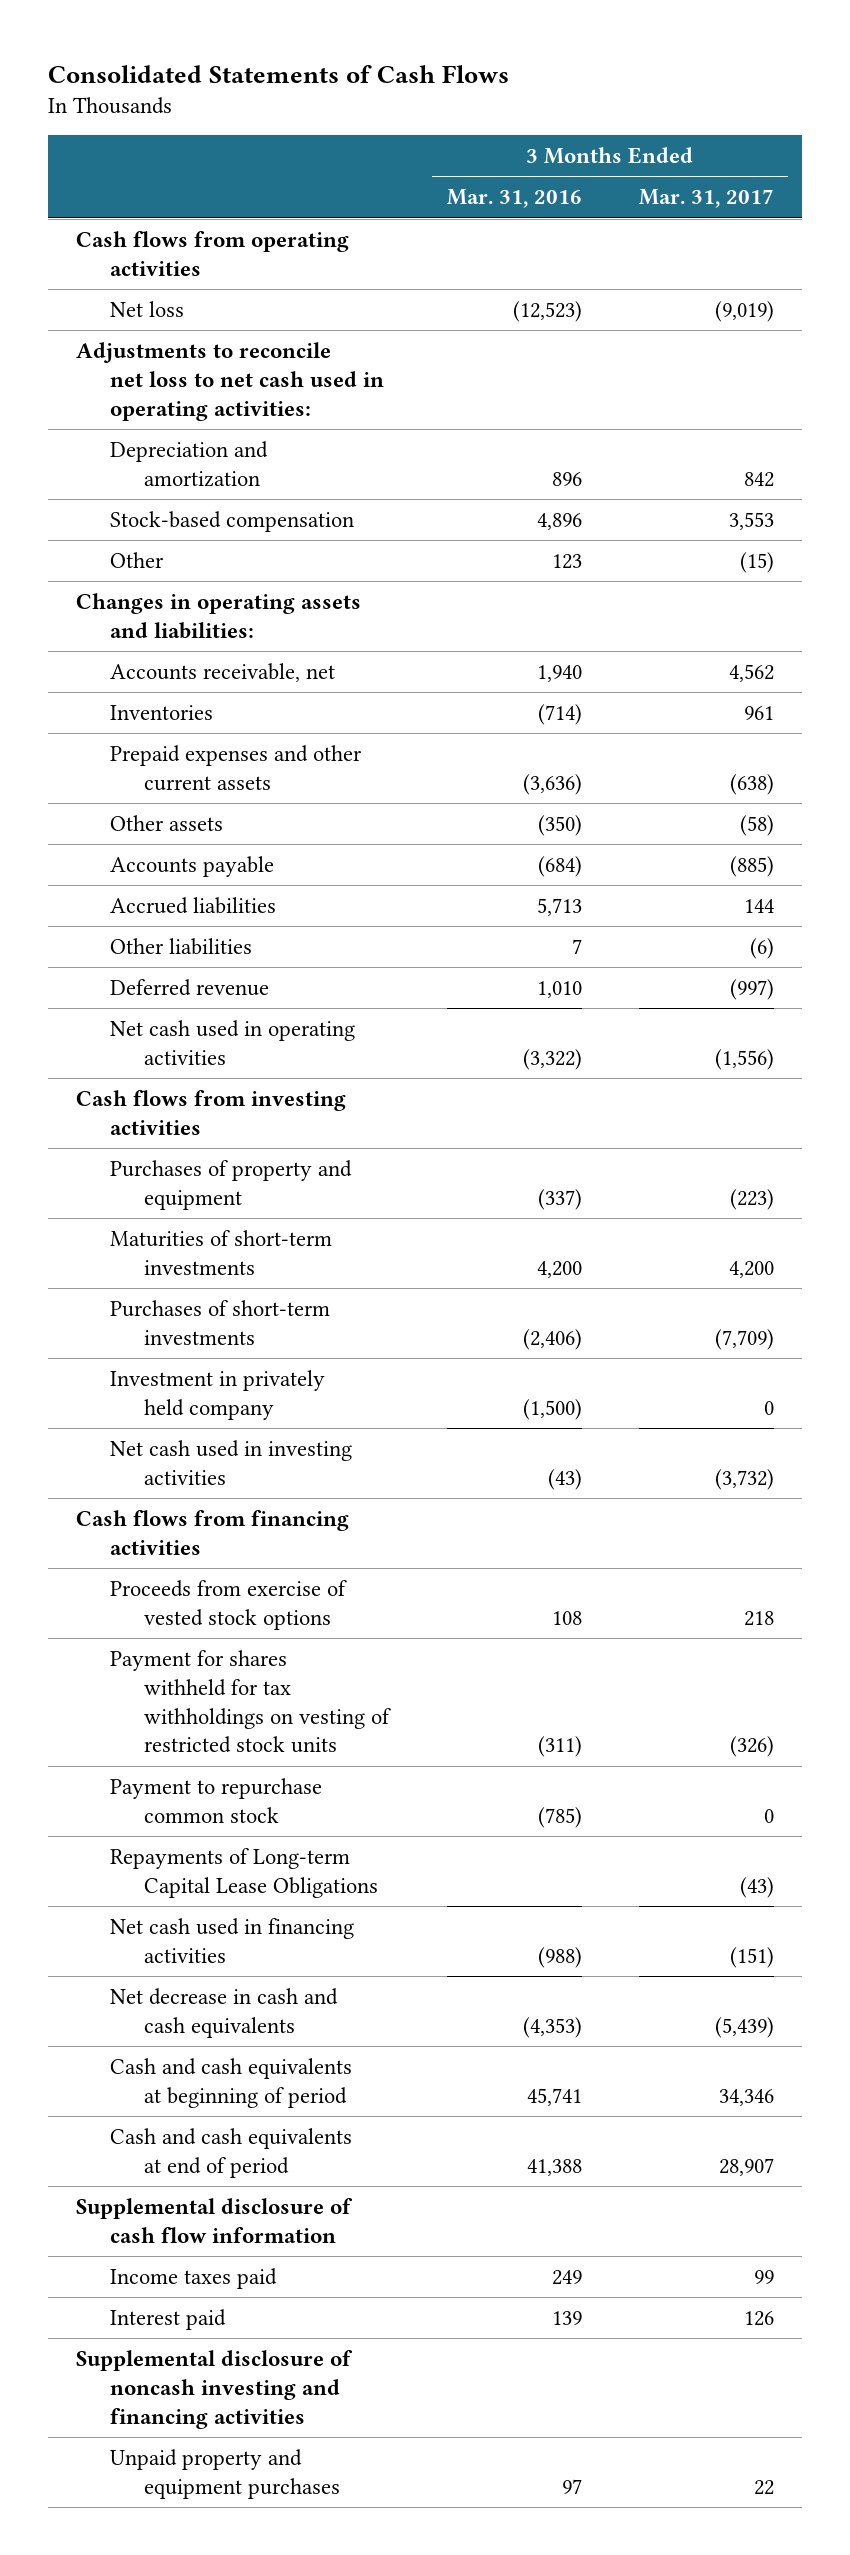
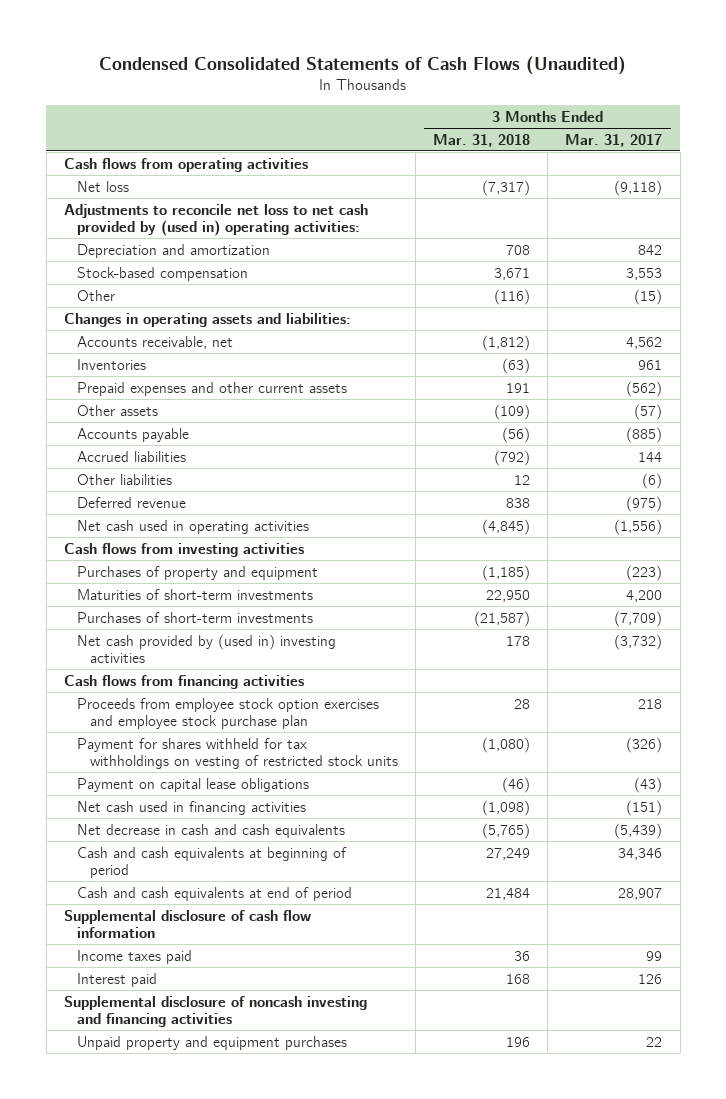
- Consolidated Statements of Cash Flows
+ Condensed Consolidated Statements of Cash Flows (Unaudited)
- | 3 Months Ended Mar. 31, 2016 | 3 Months Ended Mar. 31, 2017
+ | 3 Months Ended Mar. 31, 2018 | 3 Months Ended Mar. 31, 2017
- Net loss | (12,523) | (9,019)
- Adjustments to reconcile net loss to net cash used in operating activities:
+ Net loss | (7,317) | (9,118)
+ Adjustments to reconcile net loss to net cash provided by (used in) operating activities:
- Prepaid expenses and other current assets | (3,636) | (638)
- Other assets | (350) | (58)
+ Prepaid expenses and other current assets | 191 | (562)
+ Other assets | (109) | (57)
- Deferred revenue | 1,010 | (997)
+ Deferred revenue | 838 | (975)
- Investment in privately held company | (1,500) | 0
- Net cash used in investing activities | (43) | (3,732)
+ Net cash provided by (used in) investing activities | 178 | (3,732)
- Proceeds from exercise of vested stock options | 108 | 218
+ Proceeds from employee stock option exercises and employee stock purchase plan | 28 | 218
- Payment to repurchase common stock | (785) | 0
- Repayments of Long-term Capital Lease Obligations | | (43)
+ Payment on capital lease obligations | (46) | (43)

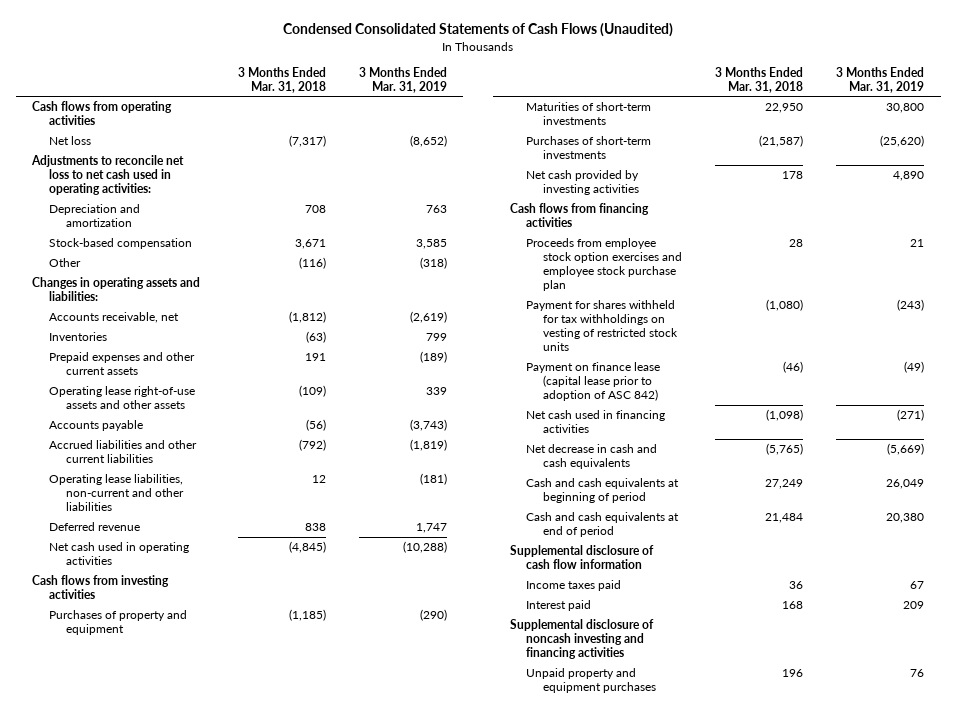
- | 3 Months Ended Mar. 31, 2018 | 3 Months Ended Mar. 31, 2017
+ | 3 Months Ended Mar. 31, 2018 | 3 Months Ended Mar. 31, 2019
- Adjustments to reconcile net loss to net cash provided by (used in) operating activities:
+ Adjustments to reconcile net loss to net cash used in operating activities:
- Other assets | (109) | (57)
+ Operating lease right-of-use assets and other assets | (109) | 339
- Accrued liabilities | (792) | 144
- Other liabilities | 12 | (6)
+ Accrued liabilities and other current liabilities | (792) | (1,819)
+ Operating lease liabilities, non-current and other liabilities | 12 | (181)
- Net cash provided by (used in) investing activities | 178 | (3,732)
+ Net cash provided by investing activities | 178 | 4,890
- Payment on capital lease obligations | (46) | (43)
+ Payment on finance lease (capital lease prior to adoption of ASC 842) | (46) | (49)

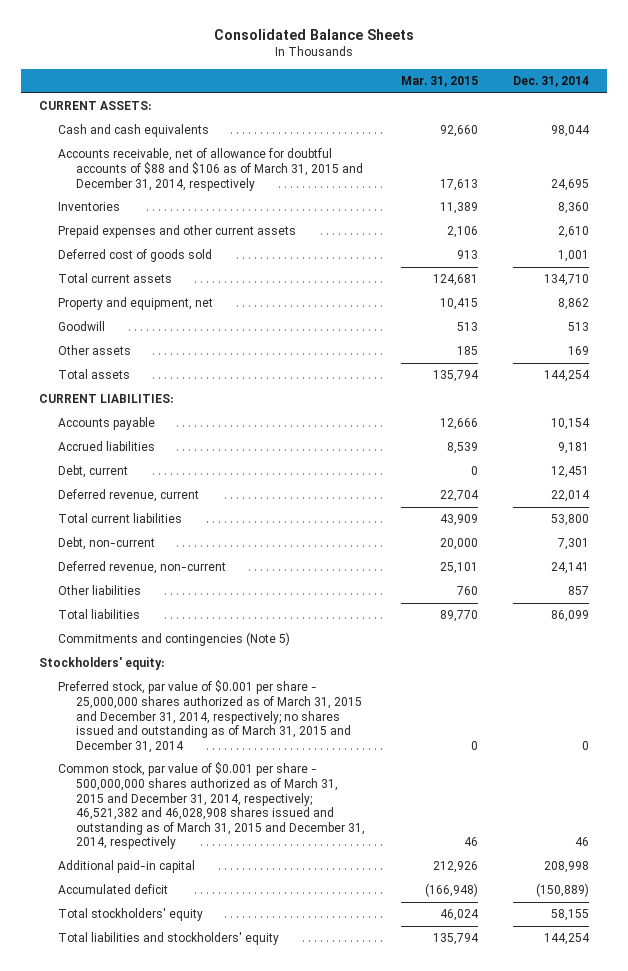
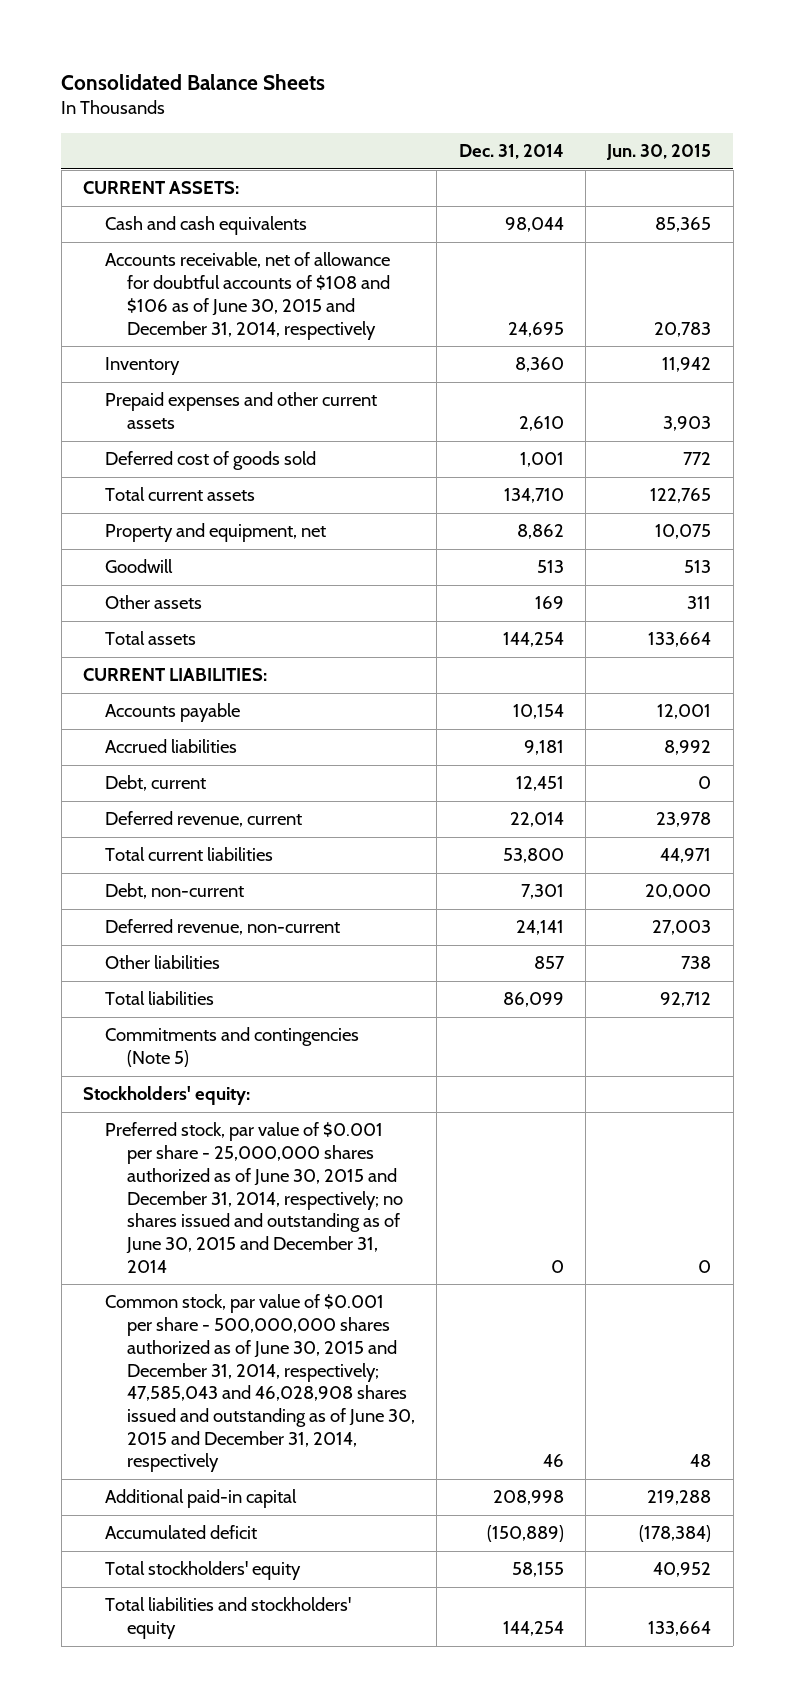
- | Mar. 31, 2015 | Dec. 31, 2014
+ | Dec. 31, 2014 | Jun. 30, 2015
- Accounts receivable, net of allowance for doubtful accounts of $88 and $106 as of March 31, 2015 and December 31, 2014, respectively | 17,613 | 24,695
- Inventories | 11,389 | 8,360
+ Accounts receivable, net of allowance for doubtful accounts of $108 and $106 as of June 30, 2015 and December 31, 2014, respectively | 24,695 | 20,783
+ Inventory | 8,360 | 11,942
- Preferred stock, par value of $0.001 per share - 25,000,000 shares authorized as of March 31, 2015 and December 31, 2014, respectively; no shares issued and outstanding as of March 31, 2015 and December 31, 2014 | 0 | 0
- Common stock, par value of $0.001 per share - 500,000,000 shares authorized as of March 31, 2015 and December 31, 2014, respectively; 46,521,382 and 46,028,908 shares issued and outstanding as of March 31, 2015 and December 31, 2014, respectively | 46 | 46
+ Preferred stock, par value of $0.001 per share - 25,000,000 shares authorized as of June 30, 2015 and December 31, 2014, respectively; no shares issued and outstanding as of June 30, 2015 and December 31, 2014 | 0 | 0
+ Common stock, par value of $0.001 per share - 500,000,000 shares authorized as of June 30, 2015 and December 31, 2014, respectively; 47,585,043 and 46,028,908 shares issued and outstanding as of June 30, 2015 and December 31, 2014, respectively | 46 | 48

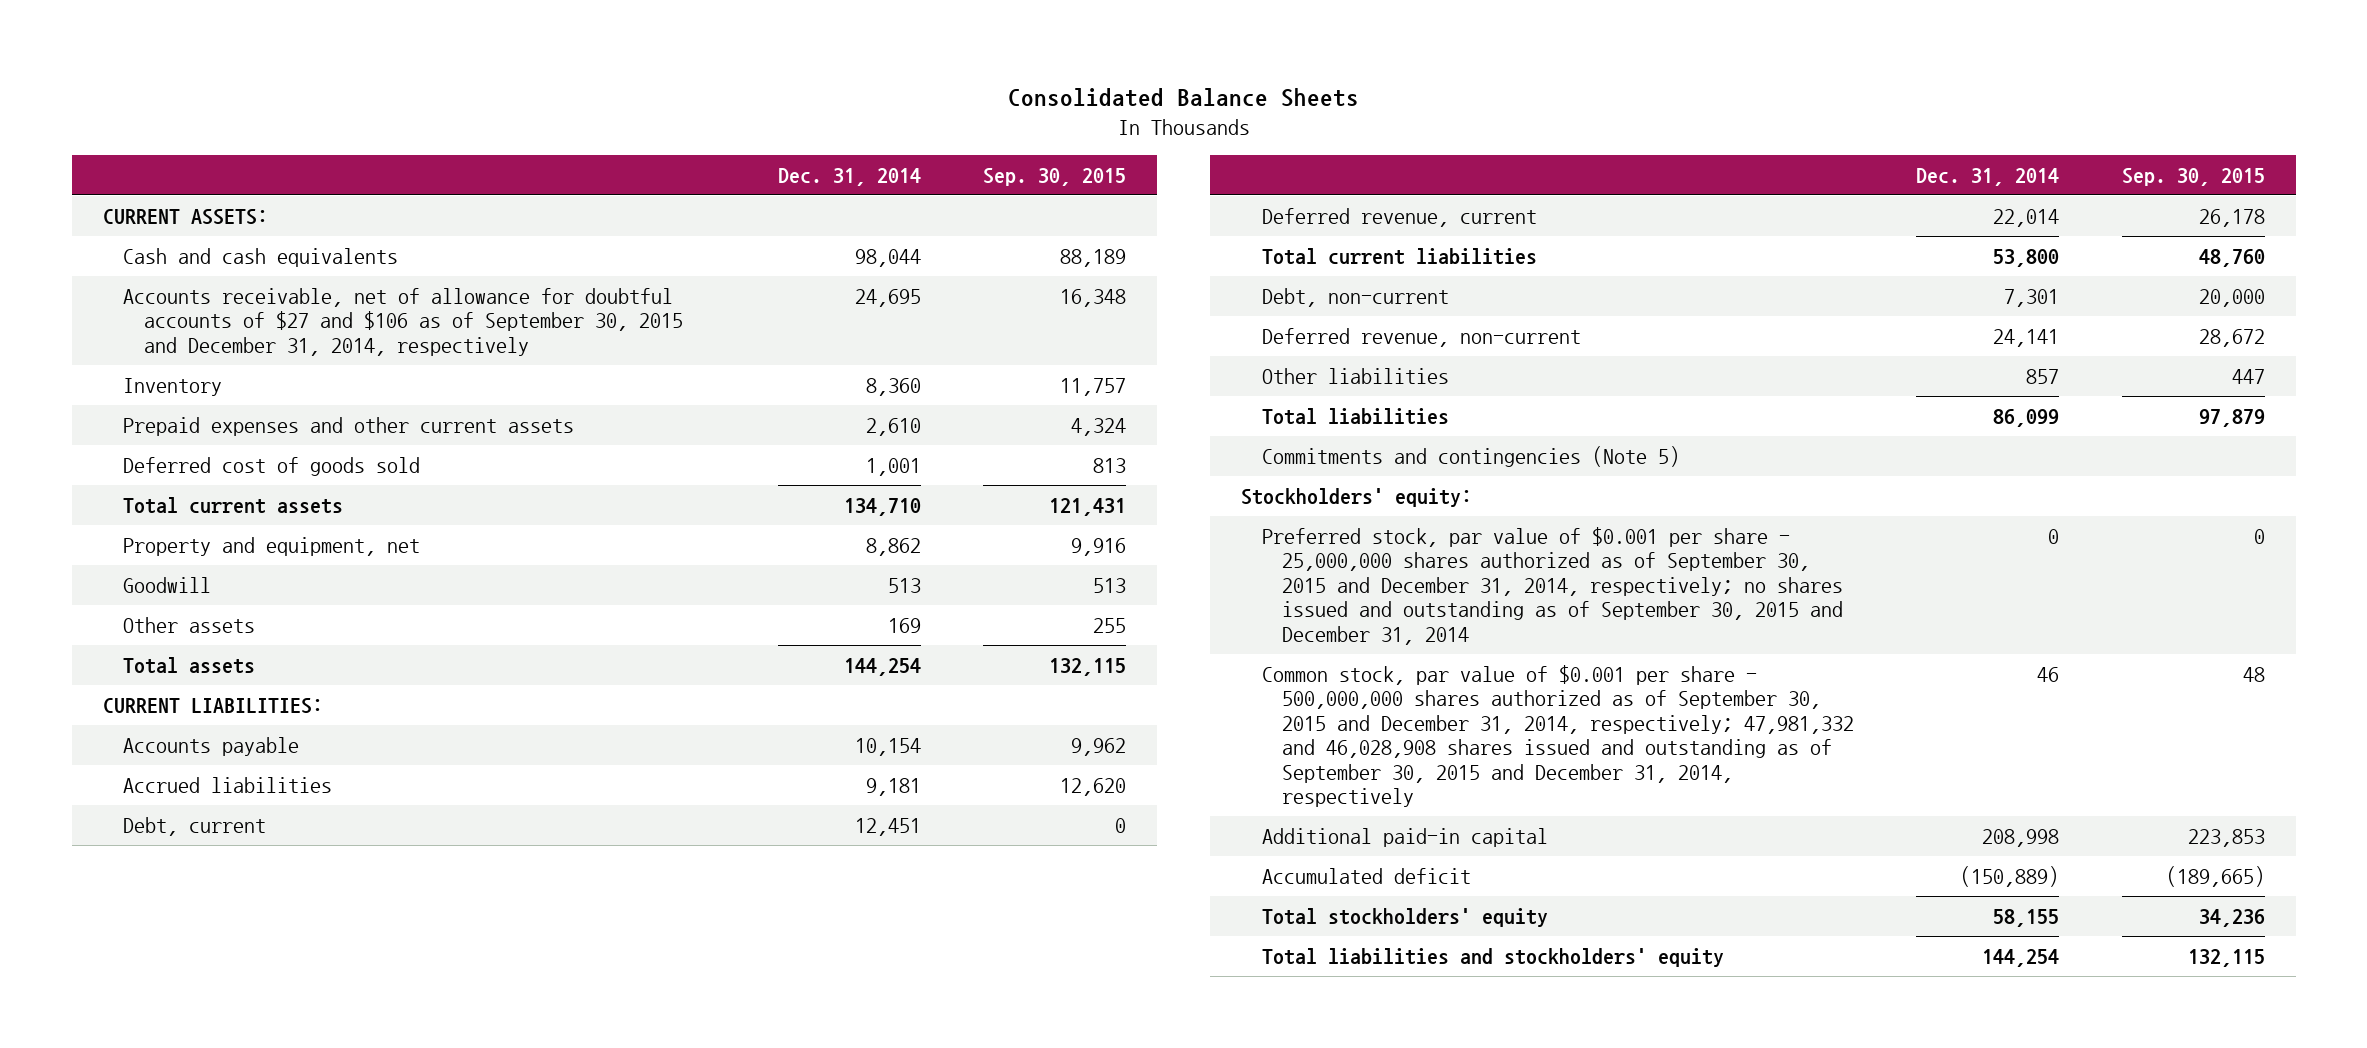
- | Dec. 31, 2014 | Jun. 30, 2015
+ | Dec. 31, 2014 | Sep. 30, 2015
- Accounts receivable, net of allowance for doubtful accounts of $108 and $106 as of June 30, 2015 and December 31, 2014, respectively | 24,695 | 20,783
+ Accounts receivable, net of allowance for doubtful accounts of $27 and $106 as of September 30, 2015 and December 31, 2014, respectively | 24,695 | 16,348
- Preferred stock, par value of $0.001 per share - 25,000,000 shares authorized as of June 30, 2015 and December 31, 2014, respectively; no shares issued and outstanding as of June 30, 2015 and December 31, 2014 | 0 | 0
- Common stock, par value of $0.001 per share - 500,000,000 shares authorized as of June 30, 2015 and December 31, 2014, respectively; 47,585,043 and 46,028,908 shares issued and outstanding as of June 30, 2015 and December 31, 2014, respectively | 46 | 48
+ Preferred stock, par value of $0.001 per share - 25,000,000 shares authorized as of September 30, 2015 and December 31, 2014, respectively; no shares issued and outstanding as of September 30, 2015 and December 31, 2014 | 0 | 0
+ Common stock, par value of $0.001 per share - 500,000,000 shares authorized as of September 30, 2015 and December 31, 2014, respectively; 47,981,332 and 46,028,908 shares issued and outstanding as of September 30, 2015 and December 31, 2014, respectively | 46 | 48

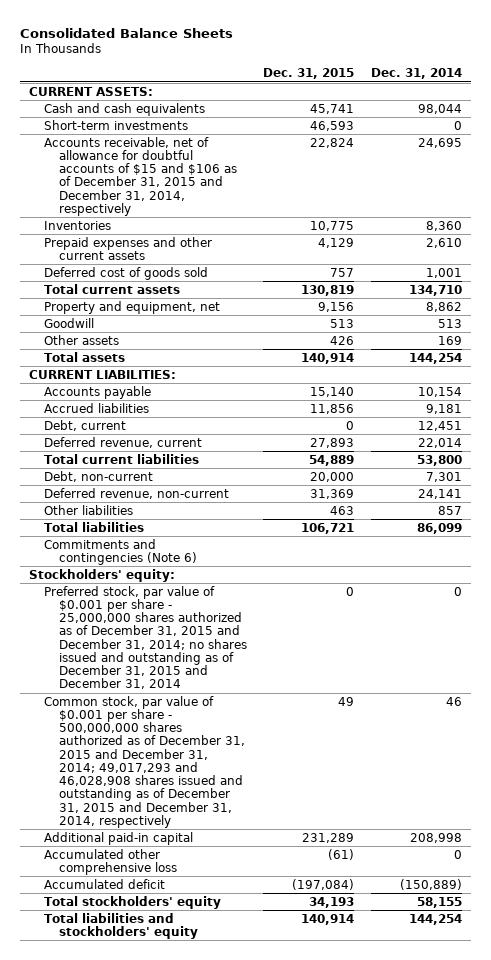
- | Dec. 31, 2014 | Sep. 30, 2015
+ | Dec. 31, 2015 | Dec. 31, 2014
- Accounts receivable, net of allowance for doubtful accounts of $27 and $106 as of September 30, 2015 and December 31, 2014, respectively | 24,695 | 16,348
- Inventory | 8,360 | 11,757
+ Short-term investments | 46,593 | 0
+ Accounts receivable, net of allowance for doubtful accounts of $15 and $106 as of December 31, 2015 and December 31, 2014, respectively | 22,824 | 24,695
+ Inventories | 10,775 | 8,360
- Commitments and contingencies (Note 5)
+ Commitments and contingencies (Note 6)
- Preferred stock, par value of $0.001 per share - 25,000,000 shares authorized as of September 30, 2015 and December 31, 2014, respectively; no shares issued and outstanding as of September 30, 2015 and December 31, 2014 | 0 | 0
- Common stock, par value of $0.001 per share - 500,000,000 shares authorized as of September 30, 2015 and December 31, 2014, respectively; 47,981,332 and 46,028,908 shares issued and outstanding as of September 30, 2015 and December 31, 2014, respectively | 46 | 48
+ Preferred stock, par value of $0.001 per share - 25,000,000 shares authorized as of December 31, 2015 and December 31, 2014; no shares issued and outstanding as of December 31, 2015 and December 31, 2014 | 0 | 0
+ Common stock, par value of $0.001 per share - 500,000,000 shares authorized as of December 31, 2015 and December 31, 2014; 49,017,293 and 46,028,908 shares issued and outstanding as of December 31, 2015 and December 31, 2014, respectively | 49 | 46
+ Accumulated other comprehensive loss | (61) | 0

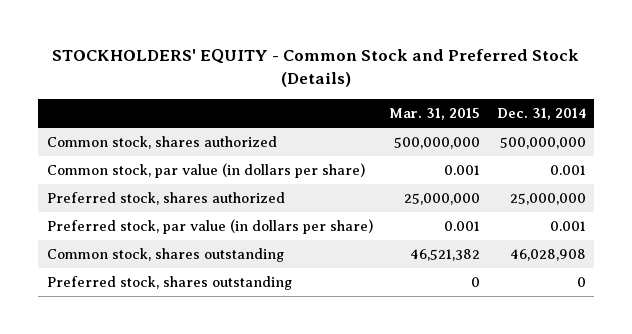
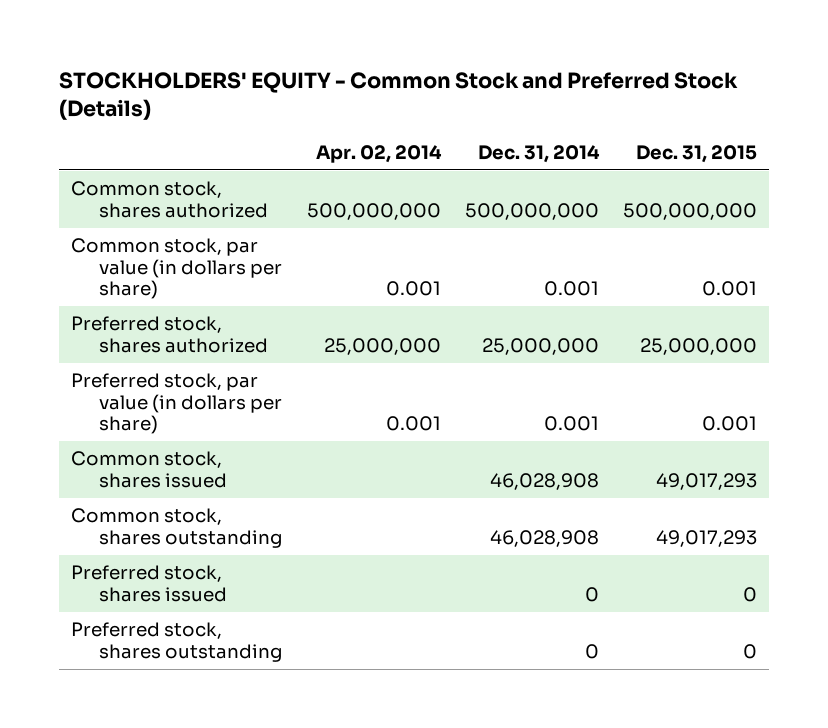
- | Mar. 31, 2015 | Dec. 31, 2014
+ | Apr. 02, 2014 | Dec. 31, 2014 | Dec. 31, 2015
+ Common stock, shares issued | | 46,028,908 | 49,017,293
+ Preferred stock, shares issued | | 0 | 0

